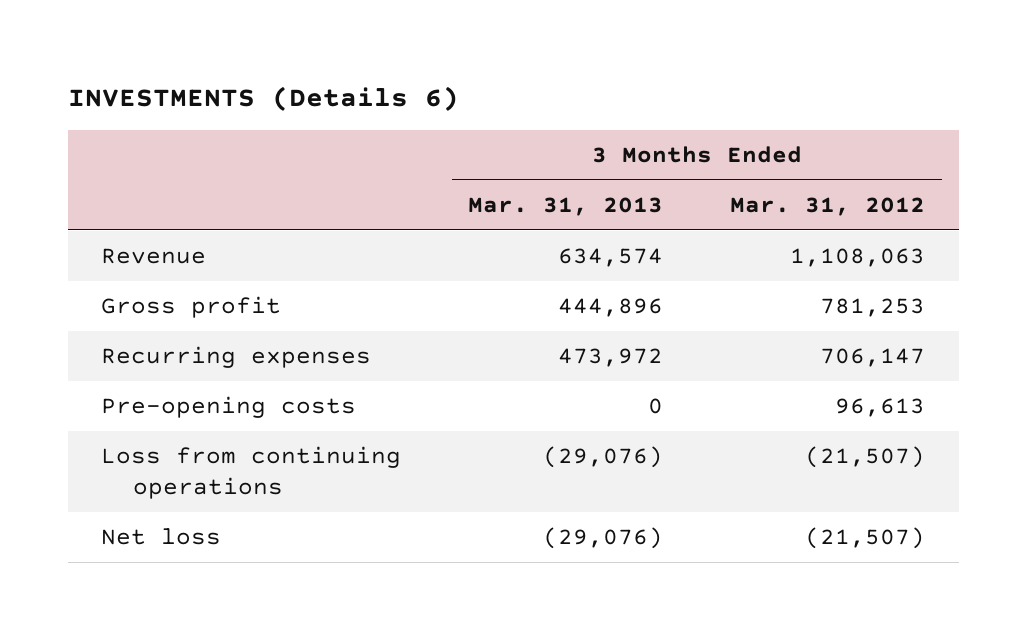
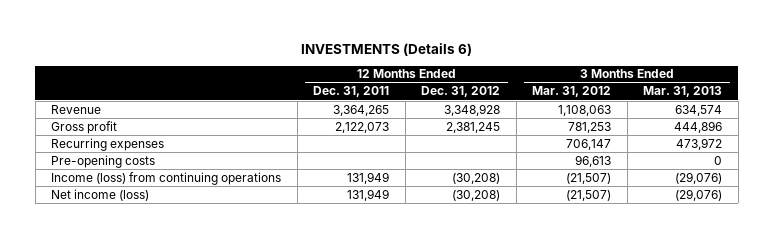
- | 3 Months Ended Mar. 31, 2013 | 3 Months Ended Mar. 31, 2012
+ | 12 Months Ended Dec. 31, 2011 | 12 Months Ended Dec. 31, 2012 | 3 Months Ended Mar. 31, 2012 | 3 Months Ended Mar. 31, 2013
- Loss from continuing operations | (29,076) | (21,507)
- Net loss | (29,076) | (21,507)
+ Income (loss) from continuing operations | 131,949 | (30,208) | (21,507) | (29,076)
+ Net income (loss) | 131,949 | (30,208) | (21,507) | (29,076)

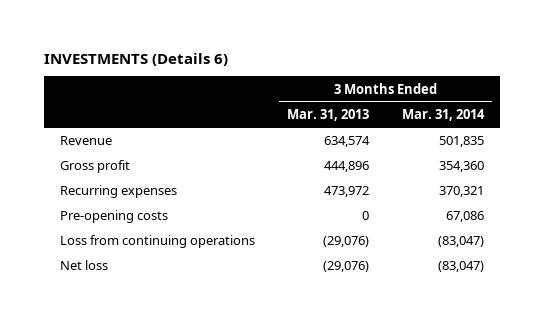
- | 12 Months Ended Dec. 31, 2011 | 12 Months Ended Dec. 31, 2012 | 3 Months Ended Mar. 31, 2012 | 3 Months Ended Mar. 31, 2013
+ | 3 Months Ended Mar. 31, 2013 | 3 Months Ended Mar. 31, 2014
- Income (loss) from continuing operations | 131,949 | (30,208) | (21,507) | (29,076)
- Net income (loss) | 131,949 | (30,208) | (21,507) | (29,076)
+ Loss from continuing operations | (29,076) | (83,047)
+ Net loss | (29,076) | (83,047)

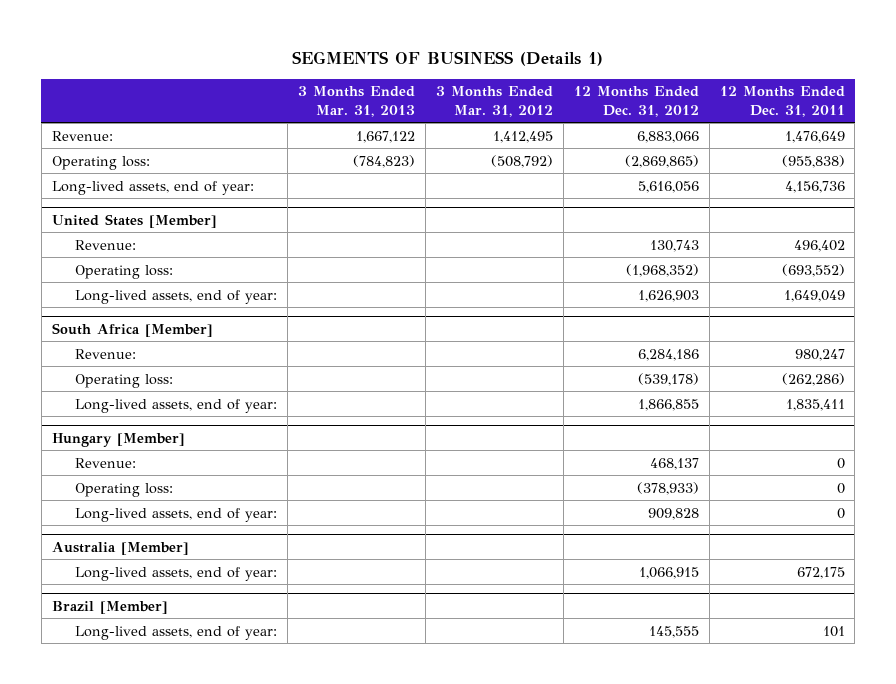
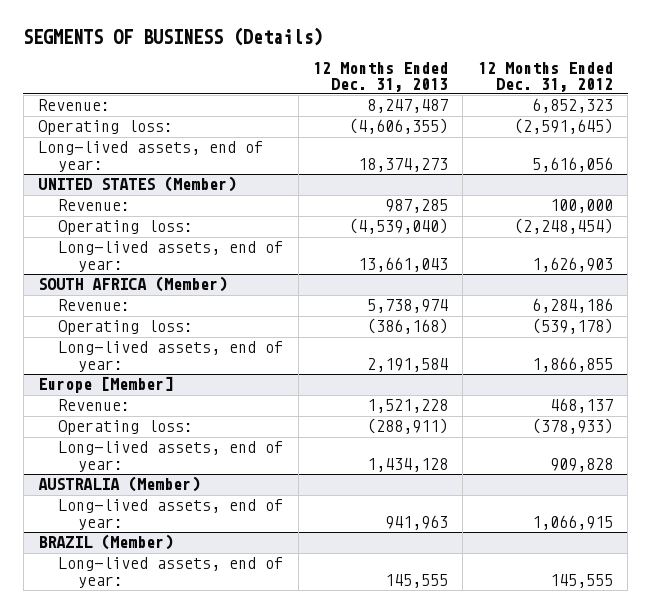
- SEGMENTS OF BUSINESS (Details 1)
+ SEGMENTS OF BUSINESS (Details)
- | 3 Months Ended Mar. 31, 2013 | 3 Months Ended Mar. 31, 2012 | 12 Months Ended Dec. 31, 2012 | 12 Months Ended Dec. 31, 2011
+ | 12 Months Ended Dec. 31, 2013 | 12 Months Ended Dec. 31, 2012
- Revenue: | 1,667,122 | 1,412,495 | 6,883,066 | 1,476,649
- Operating loss: | (784,823) | (508,792) | (2,869,865) | (955,838)
+ Revenue: | 8,247,487 | 6,852,323
+ Operating loss: | (4,606,355) | (2,591,645)
- United States [Member]
- Revenue: | | | 130,743 | 496,402
- Operating loss: | | | (1,968,352) | (693,552)
+ UNITED STATES (Member)
+ Revenue: | 987,285 | 100,000
+ Operating loss: | (4,539,040) | (2,248,454)
- South Africa [Member]
+ SOUTH AFRICA (Member)
- Hungary [Member]
+ Europe [Member]
- Australia [Member]
+ AUSTRALIA (Member)
- Brazil [Member]
+ BRAZIL (Member)

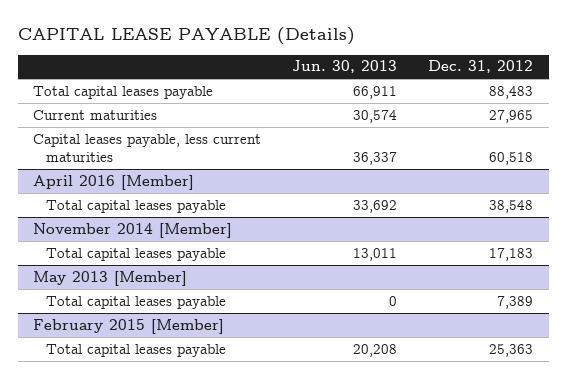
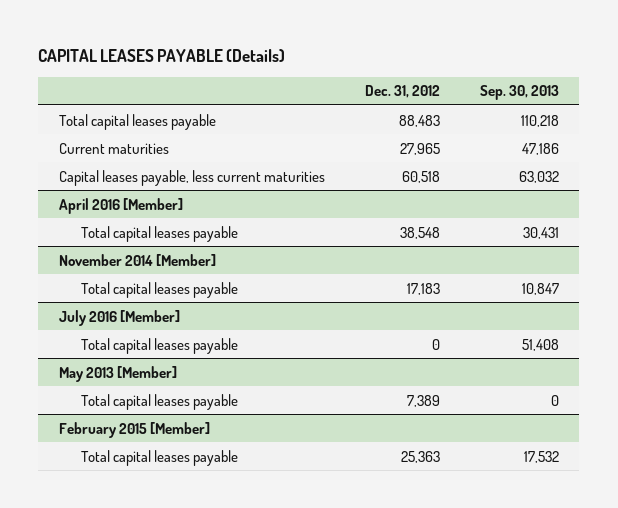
- CAPITAL LEASE PAYABLE (Details)
+ CAPITAL LEASES PAYABLE (Details)
- | Jun. 30, 2013 | Dec. 31, 2012
+ | Dec. 31, 2012 | Sep. 30, 2013
+ July 2016 [Member]
+ Total capital leases payable | 0 | 51,408

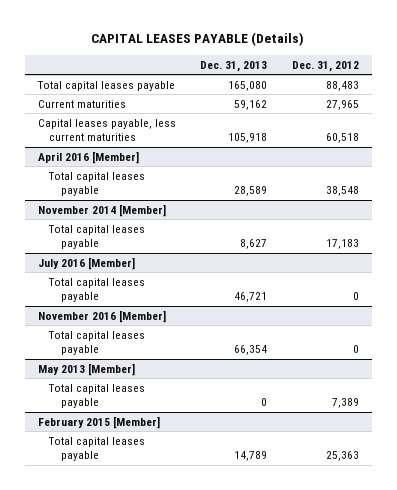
- | Dec. 31, 2012 | Sep. 30, 2013
+ | Dec. 31, 2013 | Dec. 31, 2012
+ November 2016 [Member]
+ Total capital leases payable | 66,354 | 0

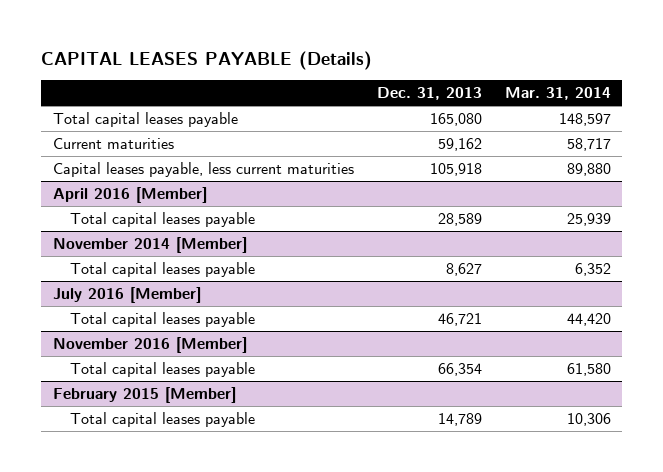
- | Dec. 31, 2013 | Dec. 31, 2012
+ | Dec. 31, 2013 | Mar. 31, 2014
- May 2013 [Member]
- Total capital leases payable | 0 | 7,389

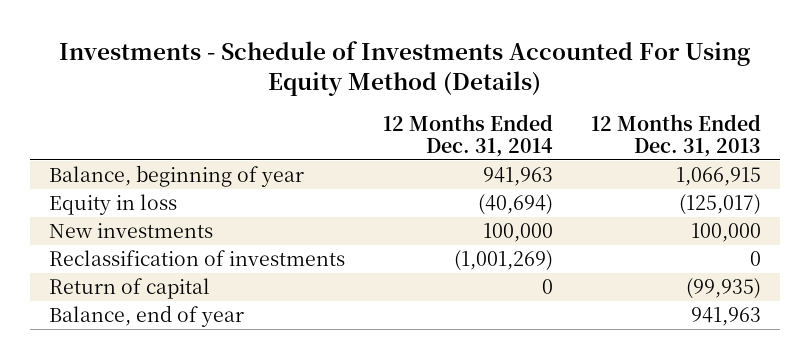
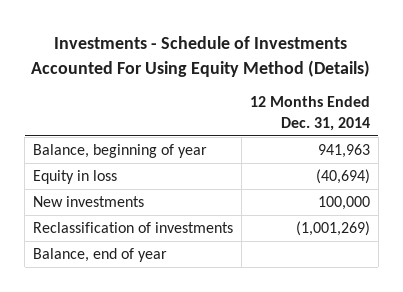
- | 12 Months Ended Dec. 31, 2014 | 12 Months Ended Dec. 31, 2013
+ | 12 Months Ended Dec. 31, 2014
- Return of capital | 0 | (99,935)

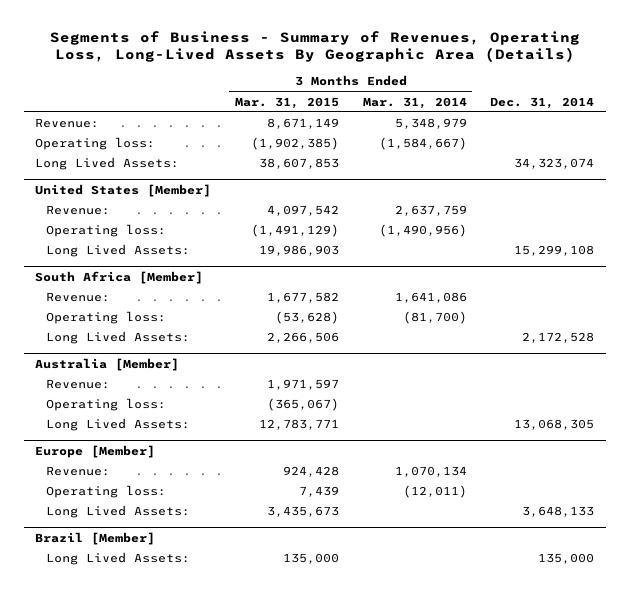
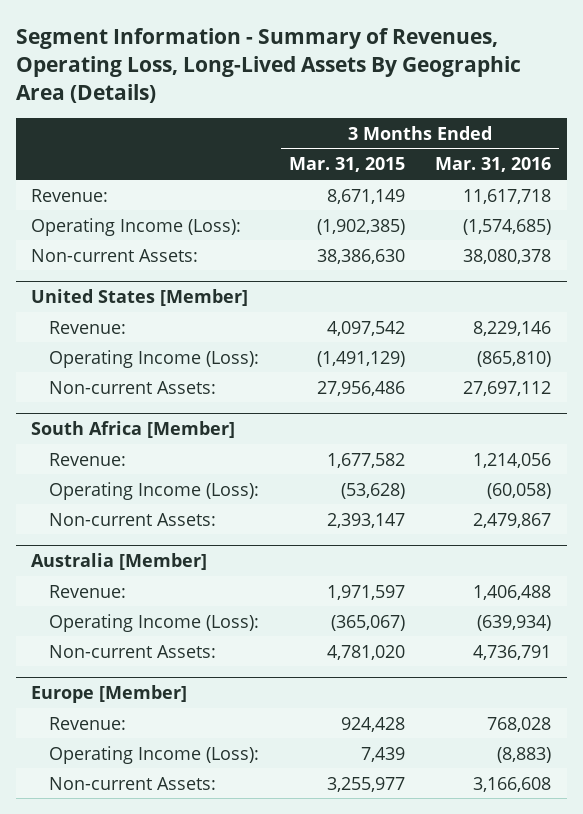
- Segments of Business - Summary of Revenues, Operating Loss, Long-Lived Assets By Geographic Area (Details)
+ Segment Information - Summary of Revenues, Operating Loss, Long-Lived Assets By Geographic Area (Details)
- | 3 Months Ended Mar. 31, 2015 | 3 Months Ended Mar. 31, 2014 | Dec. 31, 2014
+ | 3 Months Ended Mar. 31, 2015 | 3 Months Ended Mar. 31, 2016
- Operating loss: | (1,902,385) | (1,584,667) |
- Long Lived Assets: | 38,607,853 | | 34,323,074
+ Operating Income (Loss): | (1,902,385) | (1,574,685)
+ Non-current Assets: | 38,386,630 | 38,080,378
@ United States [Member]
- Operating loss: | (1,491,129) | (1,490,956) |
- Long Lived Assets: | 19,986,903 | | 15,299,108
+ Operating Income (Loss): | (1,491,129) | (865,810)
+ Non-current Assets: | 27,956,486 | 27,697,112
@ South Africa [Member]
- Operating loss: | (53,628) | (81,700) |
- Long Lived Assets: | 2,266,506 | | 2,172,528
+ Operating Income (Loss): | (53,628) | (60,058)
+ Non-current Assets: | 2,393,147 | 2,479,867
@ Australia [Member]
- Operating loss: | (365,067) | |
- Long Lived Assets: | 12,783,771 | | 13,068,305
+ Operating Income (Loss): | (365,067) | (639,934)
+ Non-current Assets: | 4,781,020 | 4,736,791
@ Europe [Member]
- Operating loss: | 7,439 | (12,011) |
- Long Lived Assets: | 3,435,673 | | 3,648,133
- Brazil [Member]
- Long Lived Assets: | 135,000 | | 135,000
@ Europe [Member]
+ Operating Income (Loss): | 7,439 | (8,883)
+ Non-current Assets: | 3,255,977 | 3,166,608

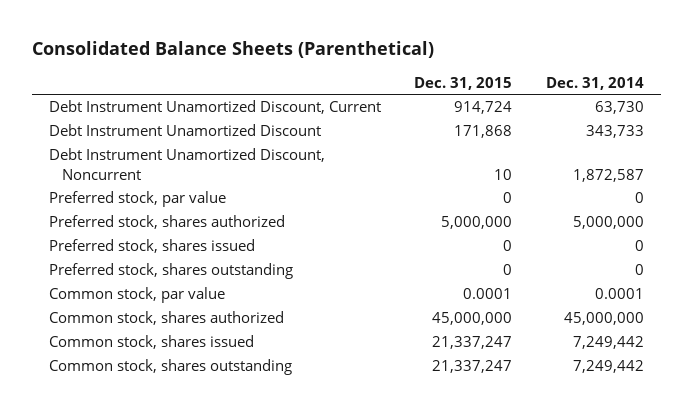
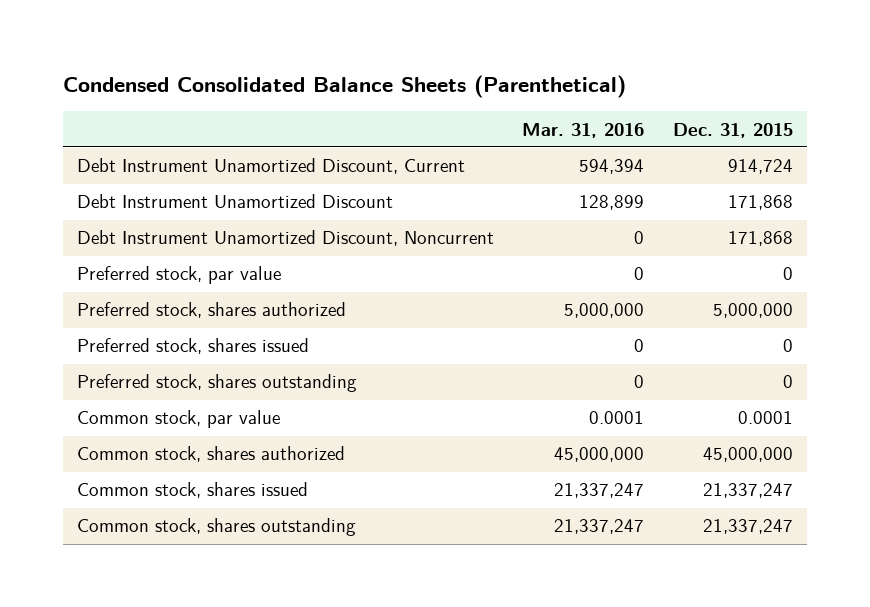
- Consolidated Balance Sheets (Parenthetical)
+ Condensed Consolidated Balance Sheets (Parenthetical)
- | Dec. 31, 2015 | Dec. 31, 2014
+ | Mar. 31, 2016 | Dec. 31, 2015
- Debt Instrument Unamortized Discount, Noncurrent | 10 | 1,872,587
+ Debt Instrument Unamortized Discount, Noncurrent | 0 | 171,868

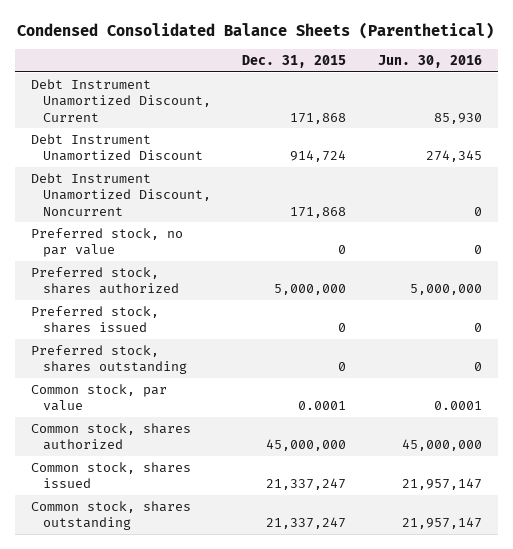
- | Mar. 31, 2016 | Dec. 31, 2015
+ | Dec. 31, 2015 | Jun. 30, 2016
- Debt Instrument Unamortized Discount, Current | 594,394 | 914,724
- Debt Instrument Unamortized Discount | 128,899 | 171,868
+ Debt Instrument Unamortized Discount, Current | 171,868 | 85,930
+ Debt Instrument Unamortized Discount | 914,724 | 274,345
- Preferred stock, par value | 0 | 0
+ Preferred stock, no par value | 0 | 0

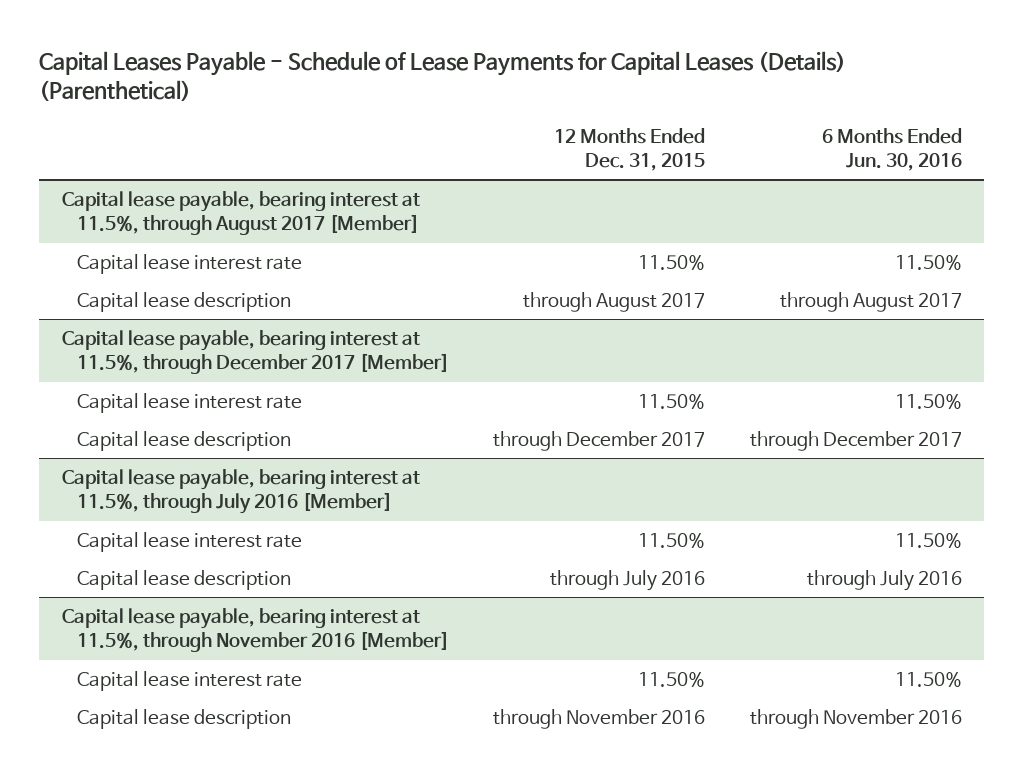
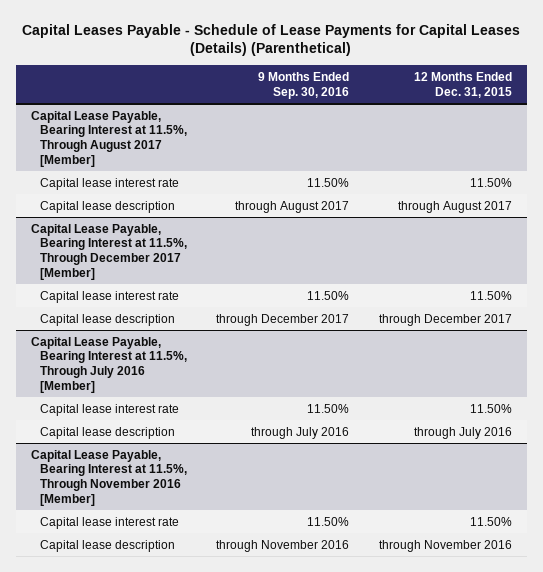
- | 12 Months Ended Dec. 31, 2015 | 6 Months Ended Jun. 30, 2016
+ | 9 Months Ended Sep. 30, 2016 | 12 Months Ended Dec. 31, 2015
- Capital lease payable, bearing interest at 11.5%, through August 2017 [Member]
+ Capital Lease Payable, Bearing Interest at 11.5%, Through August 2017 [Member]
- Capital lease payable, bearing interest at 11.5%, through December 2017 [Member]
+ Capital Lease Payable, Bearing Interest at 11.5%, Through December 2017 [Member]
- Capital lease payable, bearing interest at 11.5%, through July 2016 [Member]
+ Capital Lease Payable, Bearing Interest at 11.5%, Through July 2016 [Member]
- Capital lease payable, bearing interest at 11.5%, through November 2016 [Member]
+ Capital Lease Payable, Bearing Interest at 11.5%, Through November 2016 [Member]

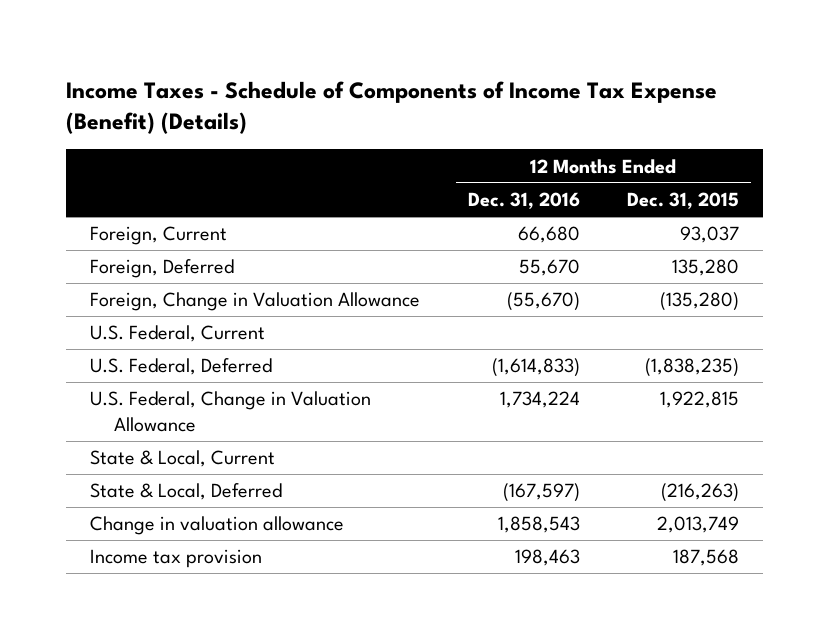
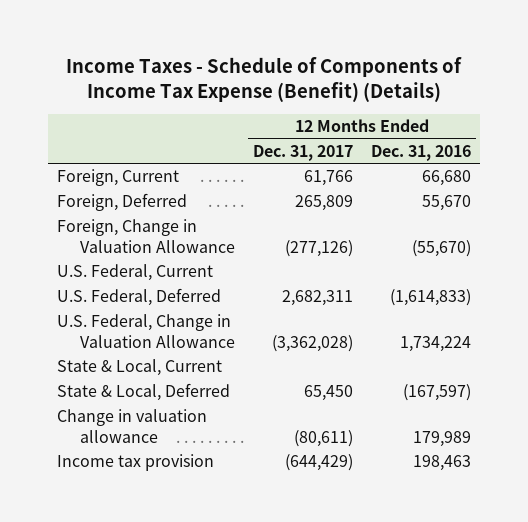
- | 12 Months Ended Dec. 31, 2016 | 12 Months Ended Dec. 31, 2015
+ | 12 Months Ended Dec. 31, 2017 | 12 Months Ended Dec. 31, 2016
- Change in valuation allowance | 1,858,543 | 2,013,749
+ Change in valuation allowance | (80,611) | 179,989

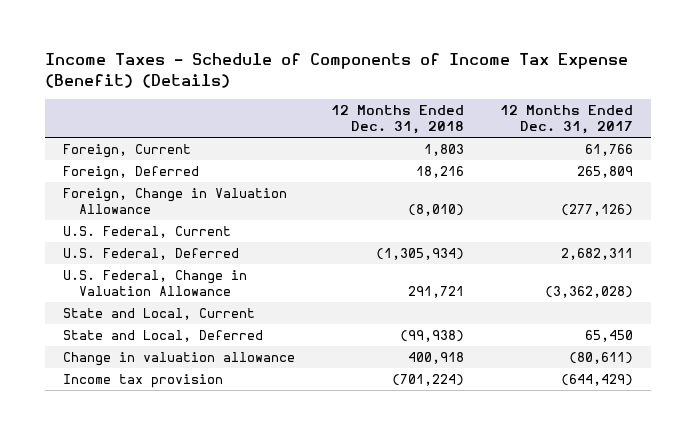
- | 12 Months Ended Dec. 31, 2017 | 12 Months Ended Dec. 31, 2016
+ | 12 Months Ended Dec. 31, 2018 | 12 Months Ended Dec. 31, 2017
- State & Local, Current
- State & Local, Deferred | 65,450 | (167,597)
+ State and Local, Current
+ State and Local, Deferred | (99,938) | 65,450

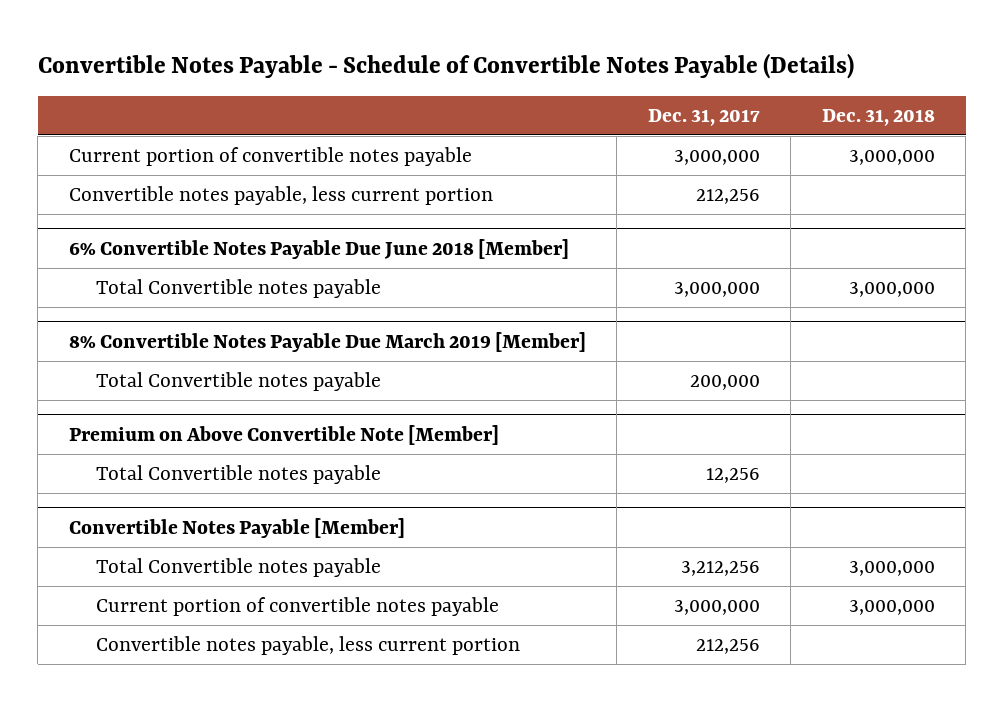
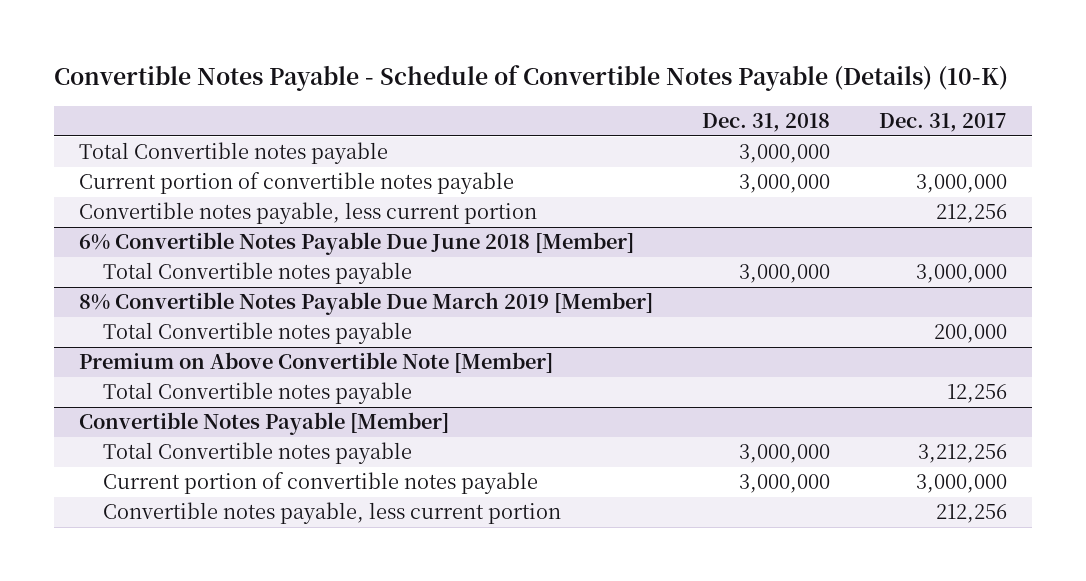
- Convertible Notes Payable - Schedule of Convertible Notes Payable (Details)
+ Convertible Notes Payable - Schedule of Convertible Notes Payable (Details) (10-K)
- | Dec. 31, 2017 | Dec. 31, 2018
+ | Dec. 31, 2018 | Dec. 31, 2017
+ Total Convertible notes payable | 3,000,000 |

